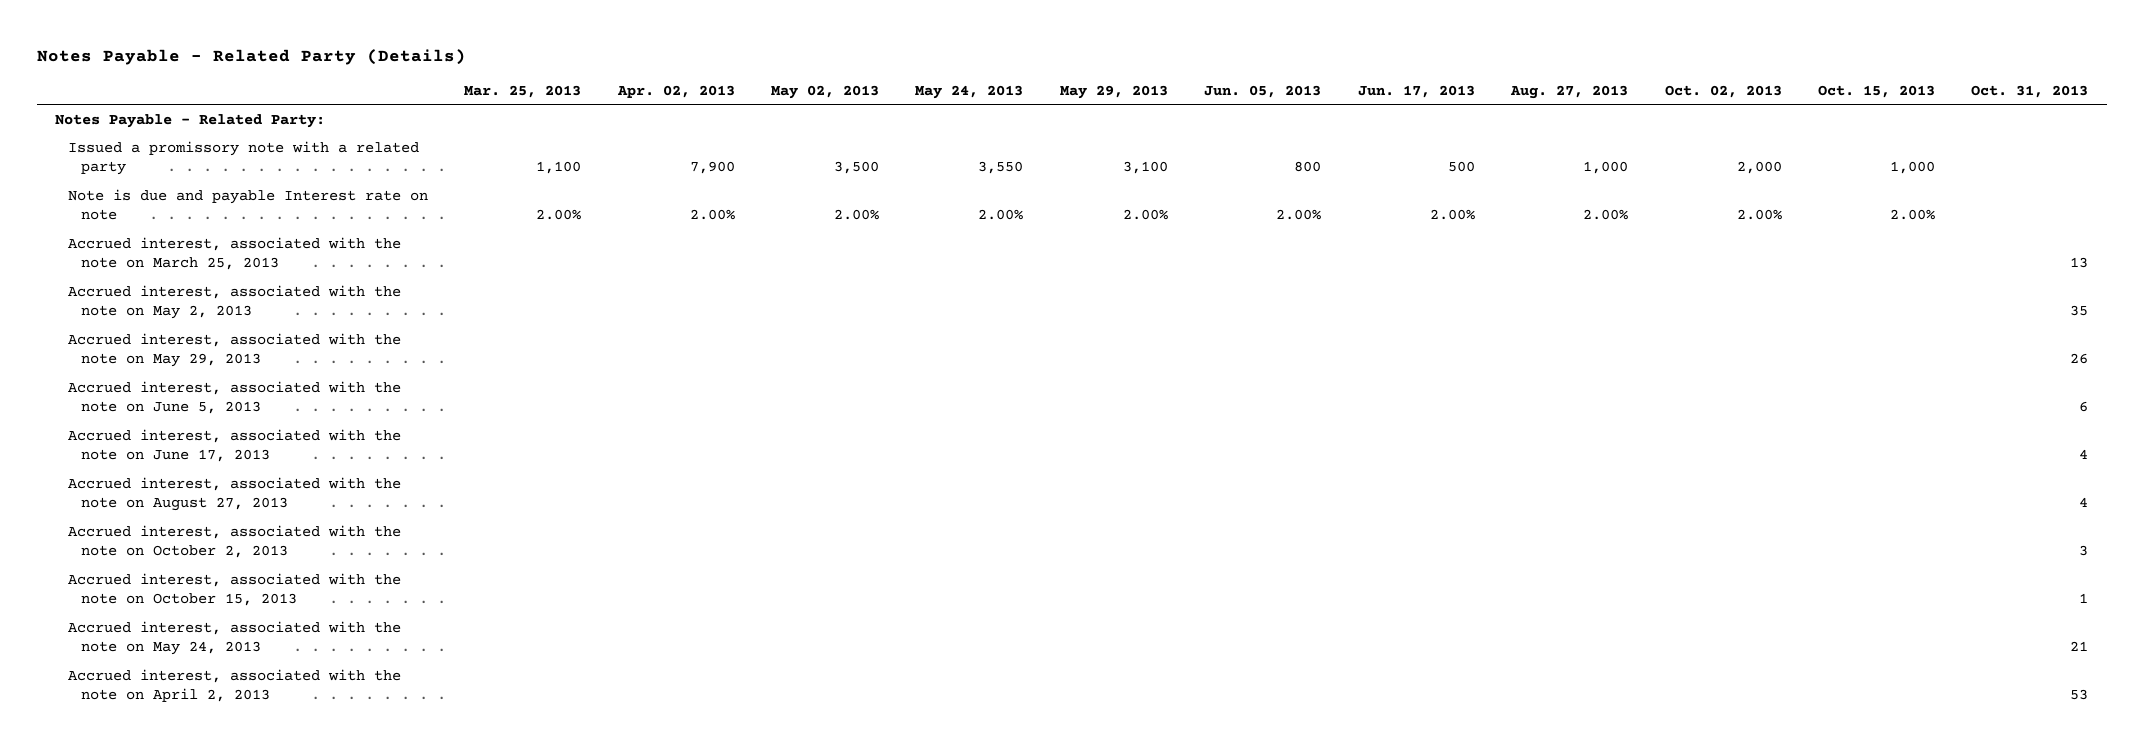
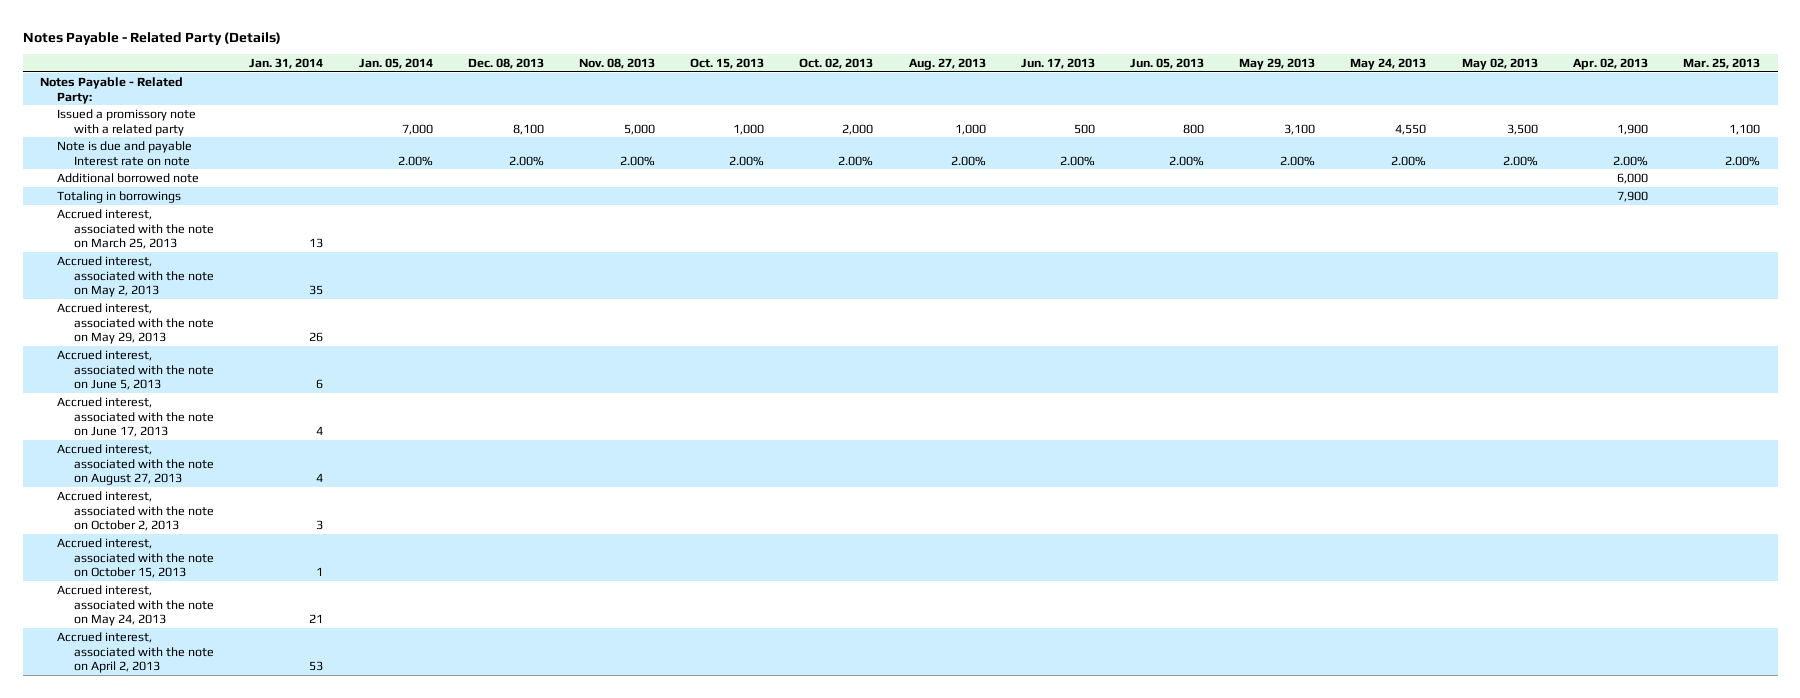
- | Mar. 25, 2013 | Apr. 02, 2013 | May 02, 2013 | May 24, 2013 | May 29, 2013 | Jun. 05, 2013 | Jun. 17, 2013 | Aug. 27, 2013 | Oct. 02, 2013 | Oct. 15, 2013 | Oct. 31, 2013
+ | Jan. 31, 2014 | Jan. 05, 2014 | Dec. 08, 2013 | Nov. 08, 2013 | Oct. 15, 2013 | Oct. 02, 2013 | Aug. 27, 2013 | Jun. 17, 2013 | Jun. 05, 2013 | May 29, 2013 | May 24, 2013 | May 02, 2013 | Apr. 02, 2013 | Mar. 25, 2013
- Issued a promissory note with a related party | 1,100 | 7,900 | 3,500 | 3,550 | 3,100 | 800 | 500 | 1,000 | 2,000 | 1,000 |
+ Issued a promissory note with a related party | | 7,000 | 8,100 | 5,000 | 1,000 | 2,000 | 1,000 | 500 | 800 | 3,100 | 4,550 | 3,500 | 1,900 | 1,100
+ Additional borrowed note | | | | | | | | | | | | | 6,000 |
+ Totaling in borrowings | | | | | | | | | | | | | 7,900 |

